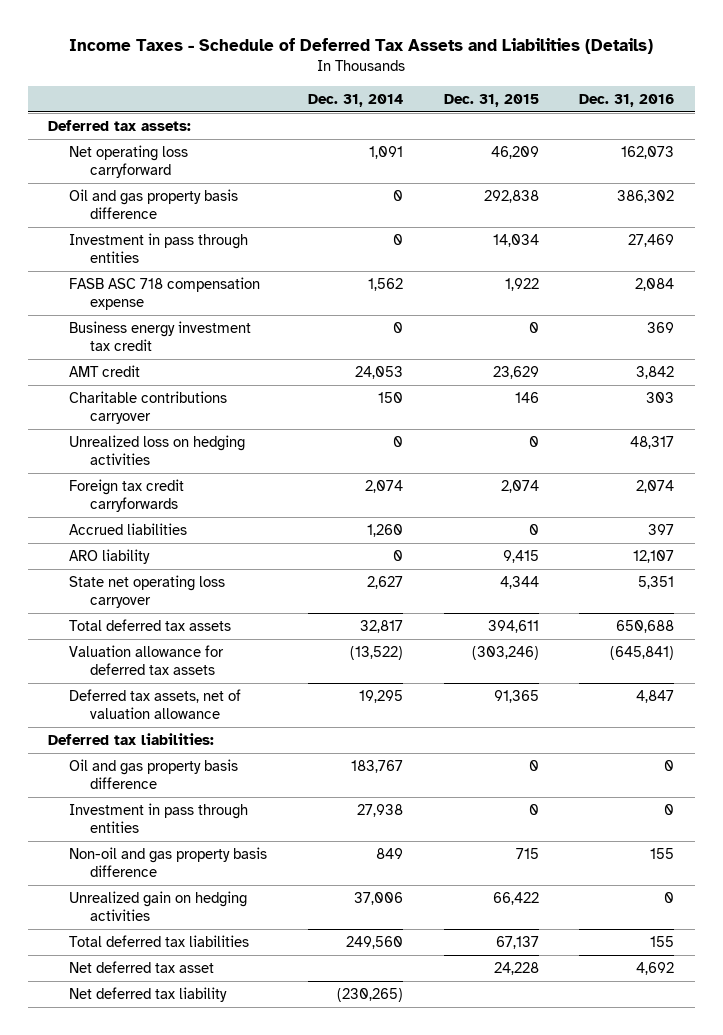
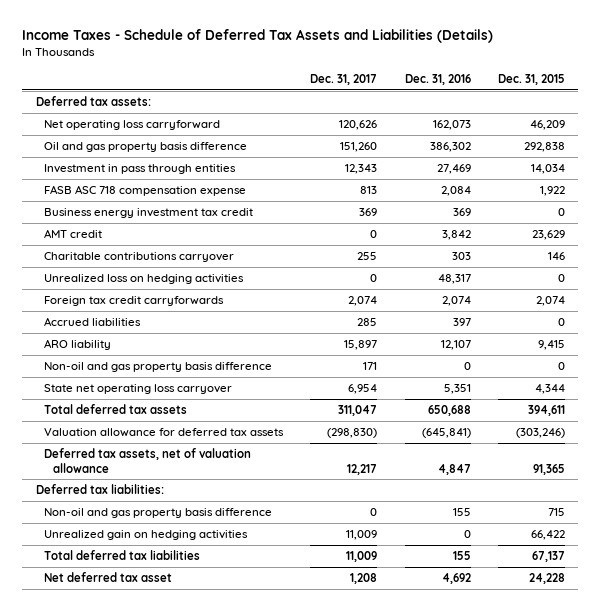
- | Dec. 31, 2014 | Dec. 31, 2015 | Dec. 31, 2016
+ | Dec. 31, 2017 | Dec. 31, 2016 | Dec. 31, 2015
+ Non-oil and gas property basis difference | 171 | 0 | 0
- Oil and gas property basis difference | 183,767 | 0 | 0
- Investment in pass through entities | 27,938 | 0 | 0
- Net deferred tax liability | (230,265) | |

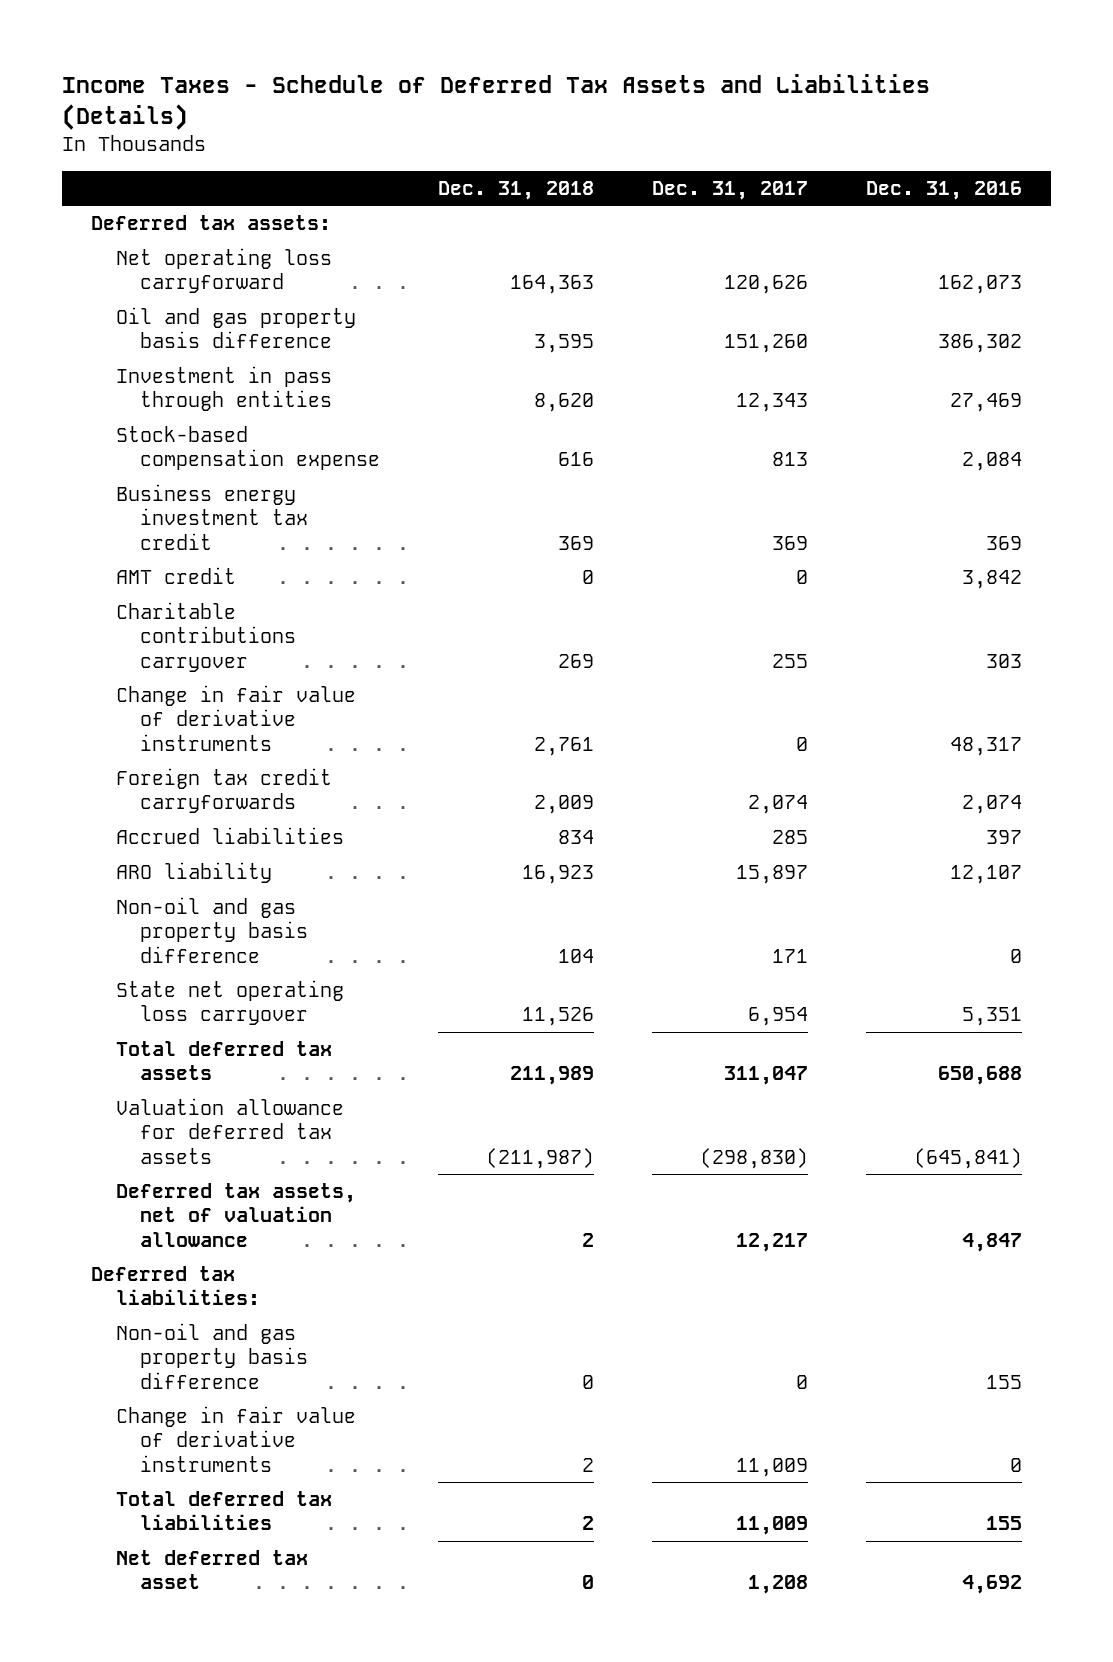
- | Dec. 31, 2017 | Dec. 31, 2016 | Dec. 31, 2015
+ | Dec. 31, 2018 | Dec. 31, 2017 | Dec. 31, 2016
- FASB ASC 718 compensation expense | 813 | 2,084 | 1,922
+ Stock-based compensation expense | 616 | 813 | 2,084
- Unrealized loss on hedging activities | 0 | 48,317 | 0
+ Change in fair value of derivative instruments | 2,761 | 0 | 48,317
- Unrealized gain on hedging activities | 11,009 | 0 | 66,422
+ Change in fair value of derivative instruments | 2 | 11,009 | 0

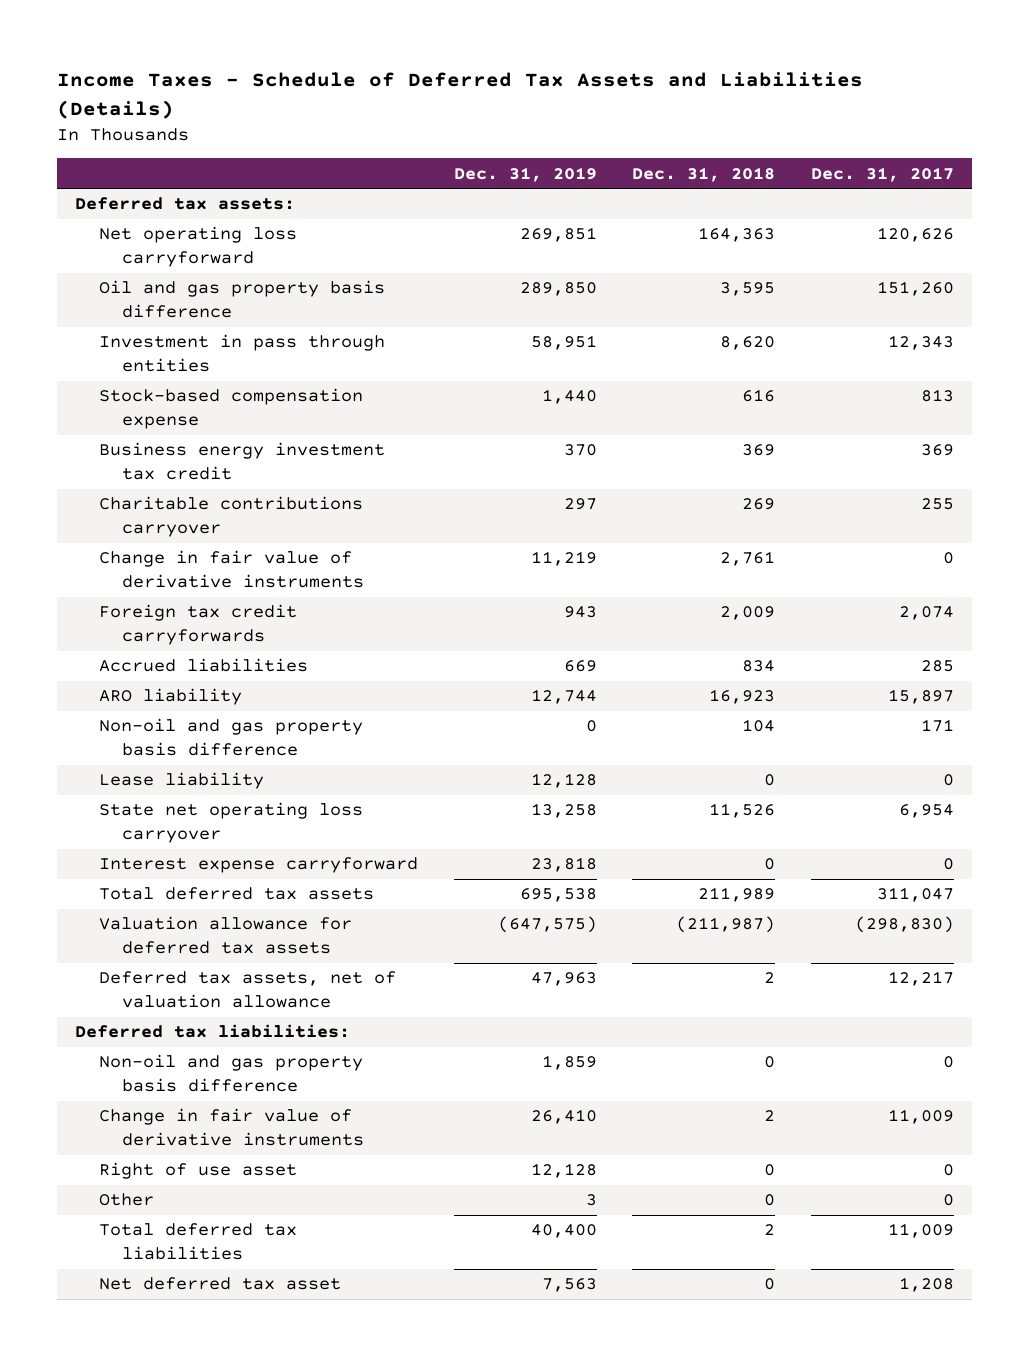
- | Dec. 31, 2018 | Dec. 31, 2017 | Dec. 31, 2016
+ | Dec. 31, 2019 | Dec. 31, 2018 | Dec. 31, 2017
- AMT credit | 0 | 0 | 3,842
+ Lease liability | 12,128 | 0 | 0
+ Interest expense carryforward | 23,818 | 0 | 0
+ Right of use asset | 12,128 | 0 | 0
+ Other | 3 | 0 | 0

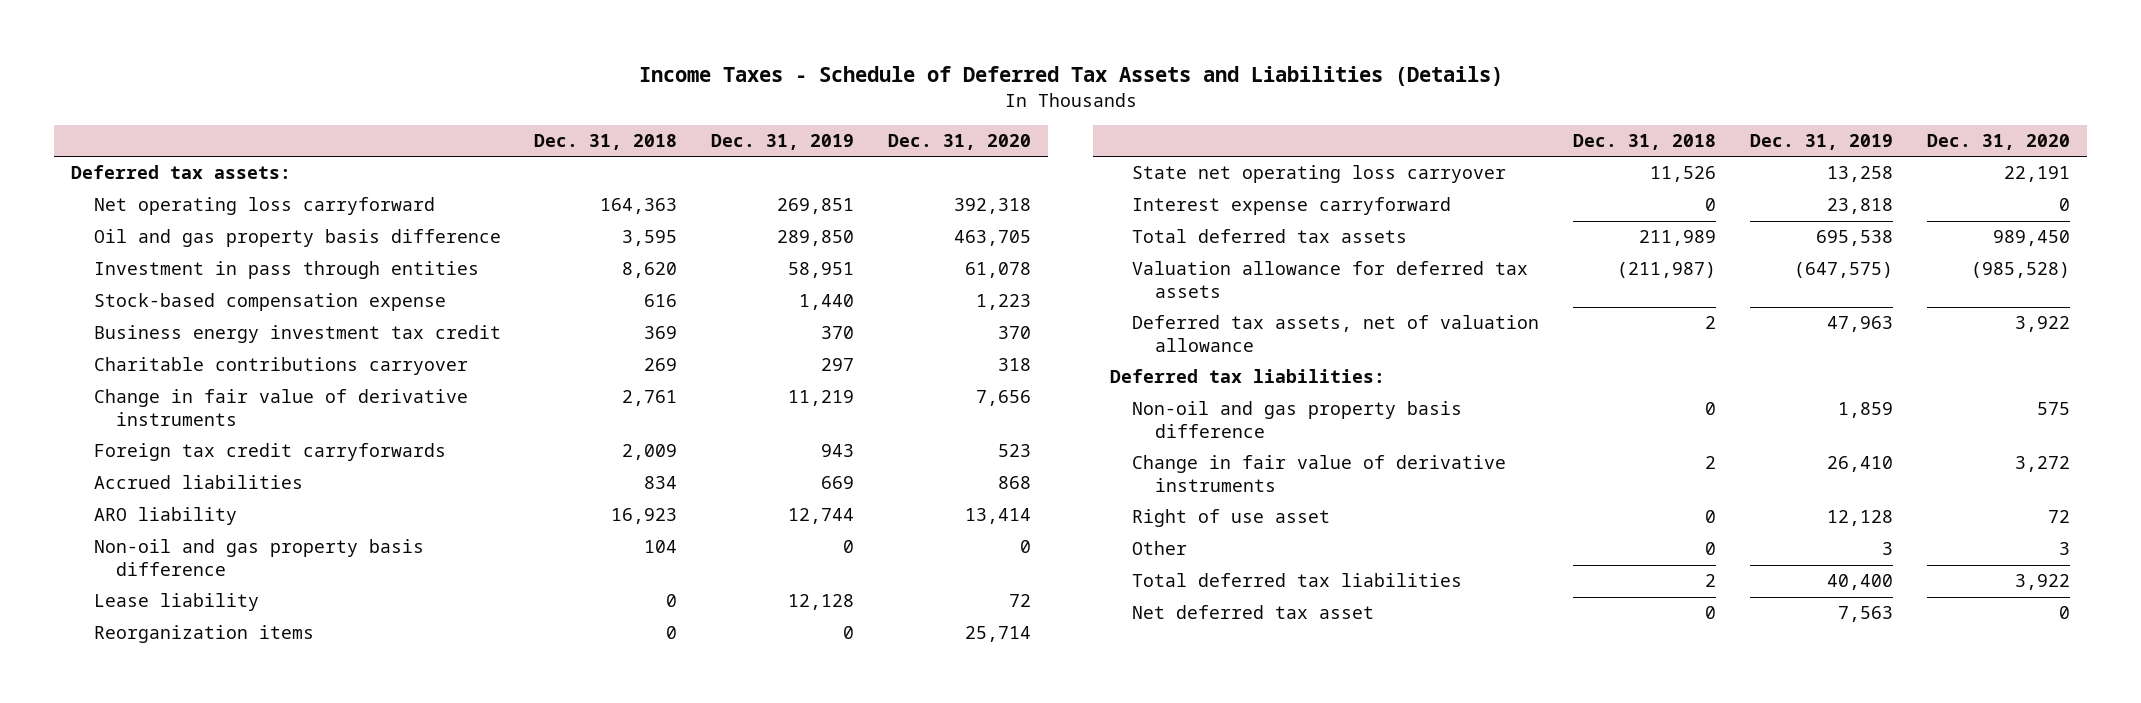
- | Dec. 31, 2019 | Dec. 31, 2018 | Dec. 31, 2017
+ | Dec. 31, 2018 | Dec. 31, 2019 | Dec. 31, 2020
+ Reorganization items | 0 | 0 | 25,714

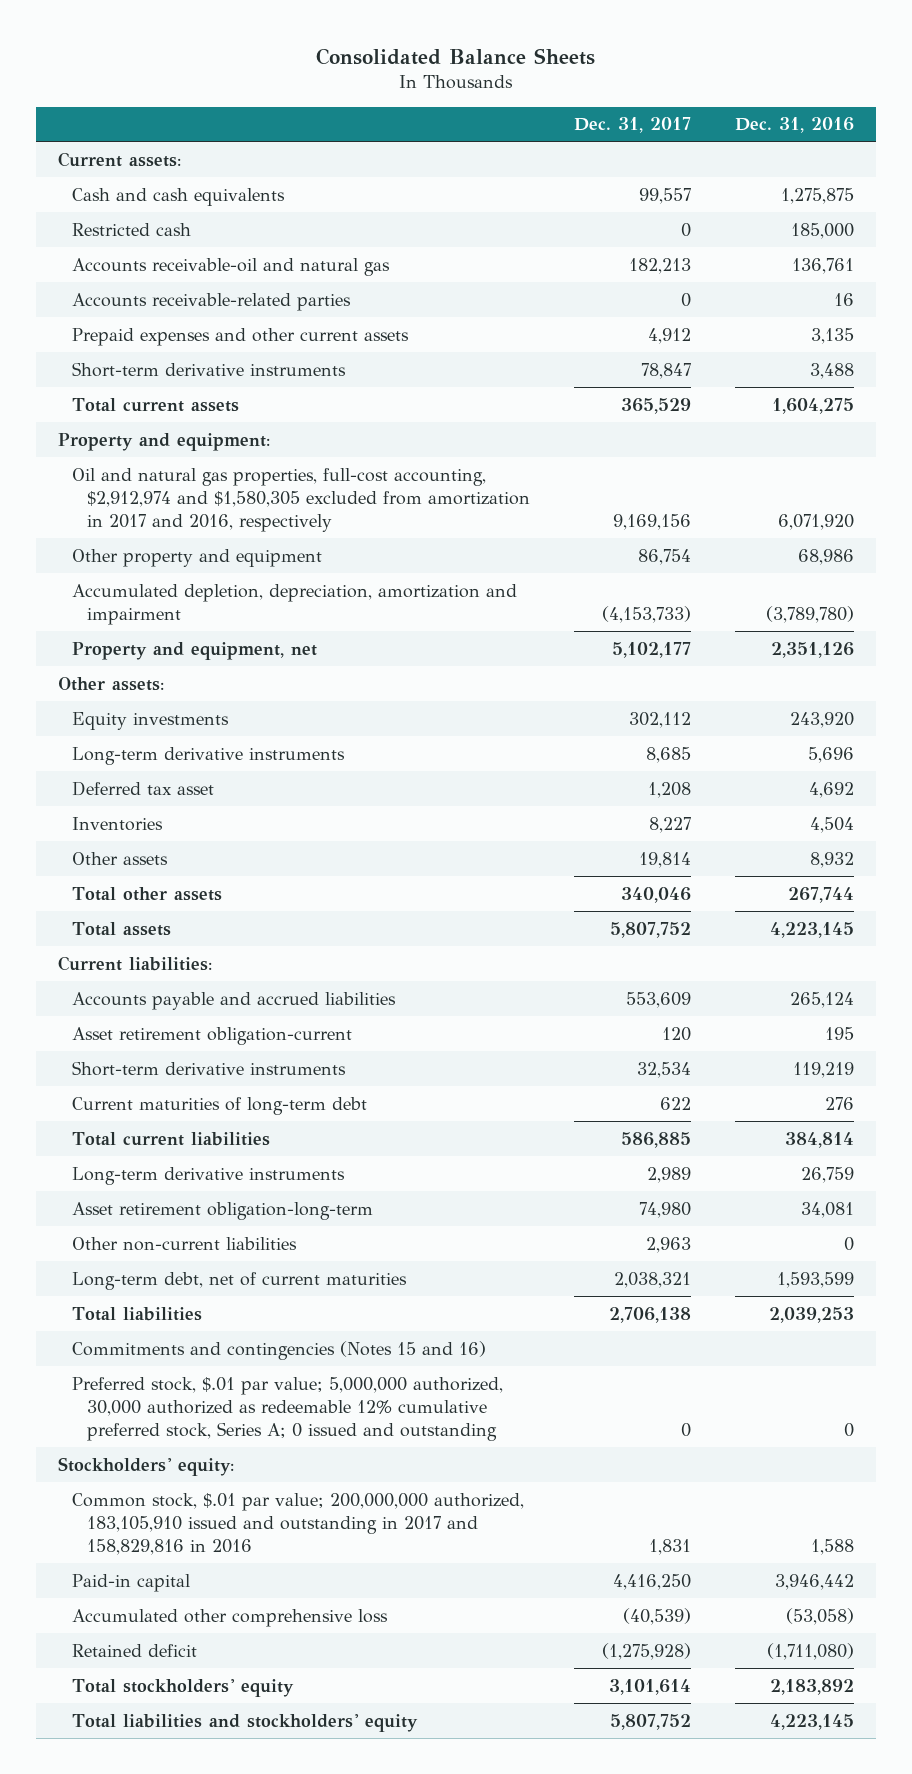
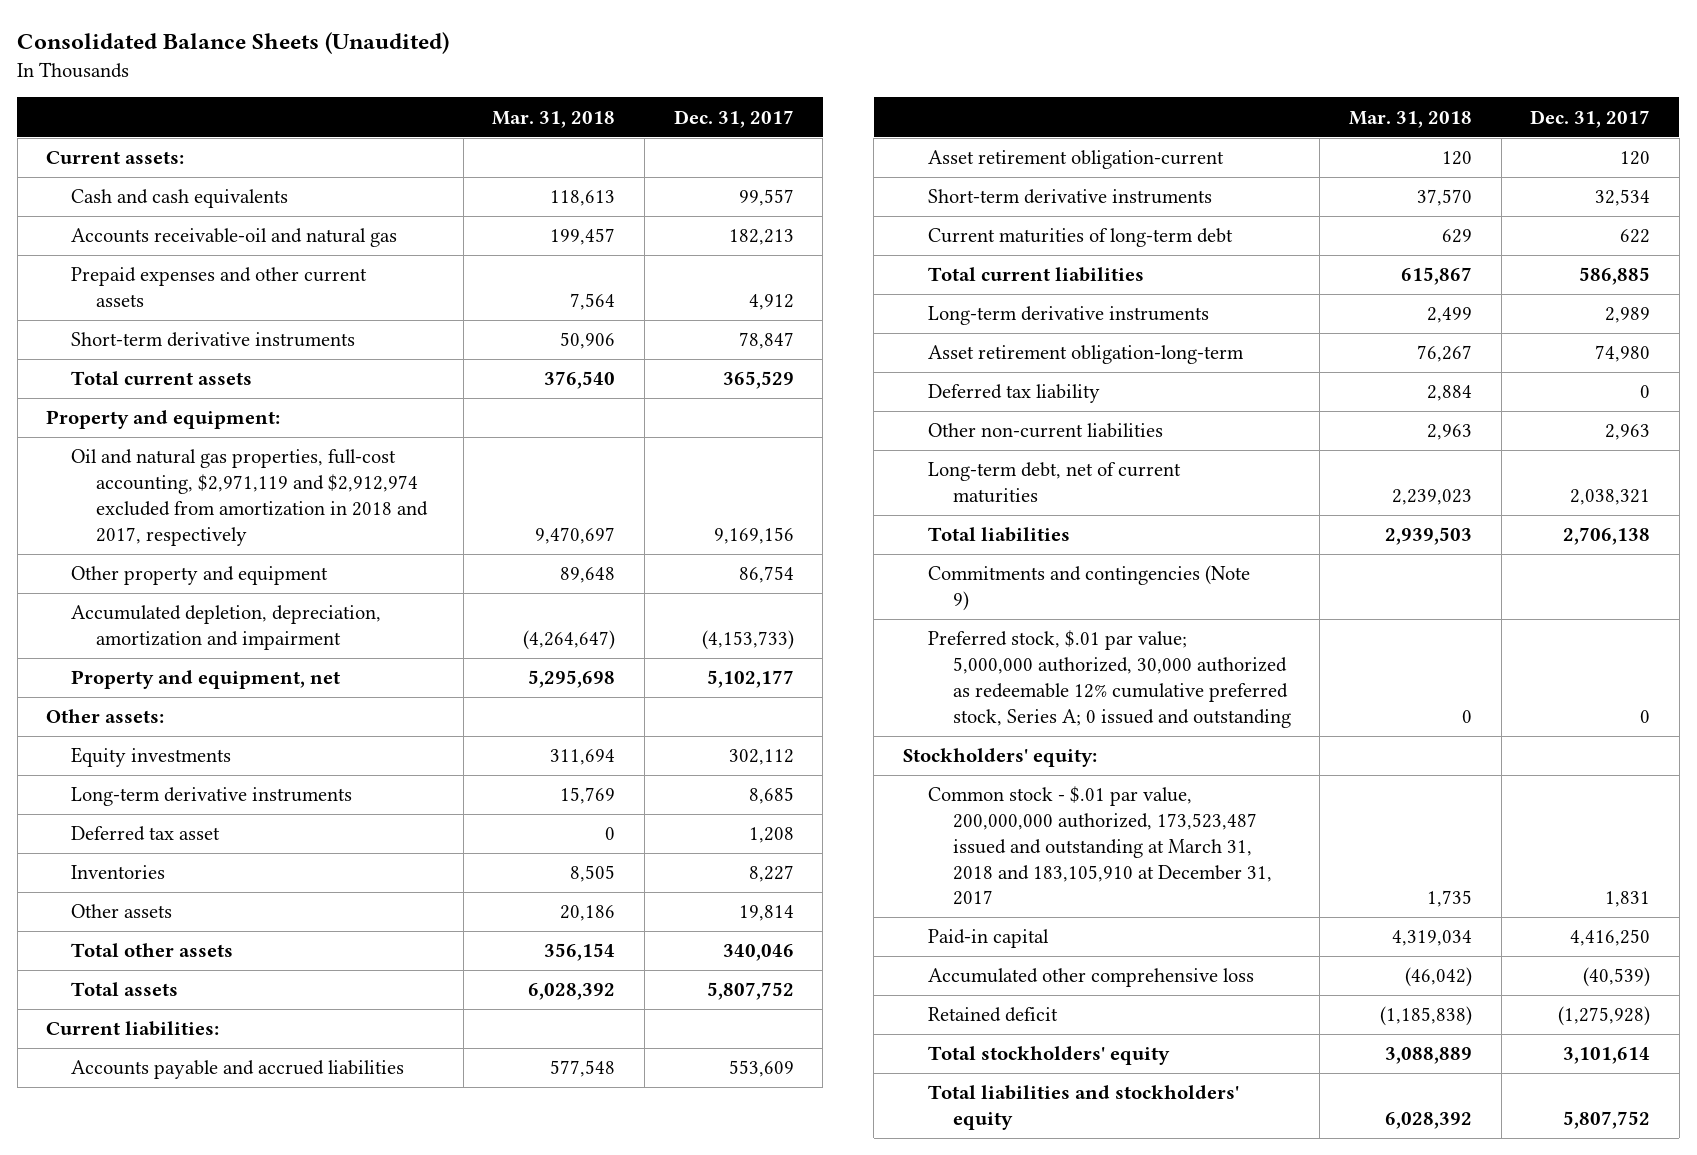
- Consolidated Balance Sheets
+ Consolidated Balance Sheets (Unaudited)
- | Dec. 31, 2017 | Dec. 31, 2016
+ | Mar. 31, 2018 | Dec. 31, 2017
- Restricted cash | 0 | 185,000
- Accounts receivable-related parties | 0 | 16
- Oil and natural gas properties, full-cost accounting, $2,912,974 and $1,580,305 excluded from amortization in 2017 and 2016, respectively | 9,169,156 | 6,071,920
+ Oil and natural gas properties, full-cost accounting, $2,971,119 and $2,912,974 excluded from amortization in 2018 and 2017, respectively | 9,470,697 | 9,169,156
+ Deferred tax liability | 2,884 | 0
- Commitments and contingencies (Notes 15 and 16)
+ Commitments and contingencies (Note 9)
- Common stock, $.01 par value; 200,000,000 authorized, 183,105,910 issued and outstanding in 2017 and 158,829,816 in 2016 | 1,831 | 1,588
+ Common stock - $.01 par value, 200,000,000 authorized, 173,523,487 issued and outstanding at March 31, 2018 and 183,105,910 at December 31, 2017 | 1,735 | 1,831

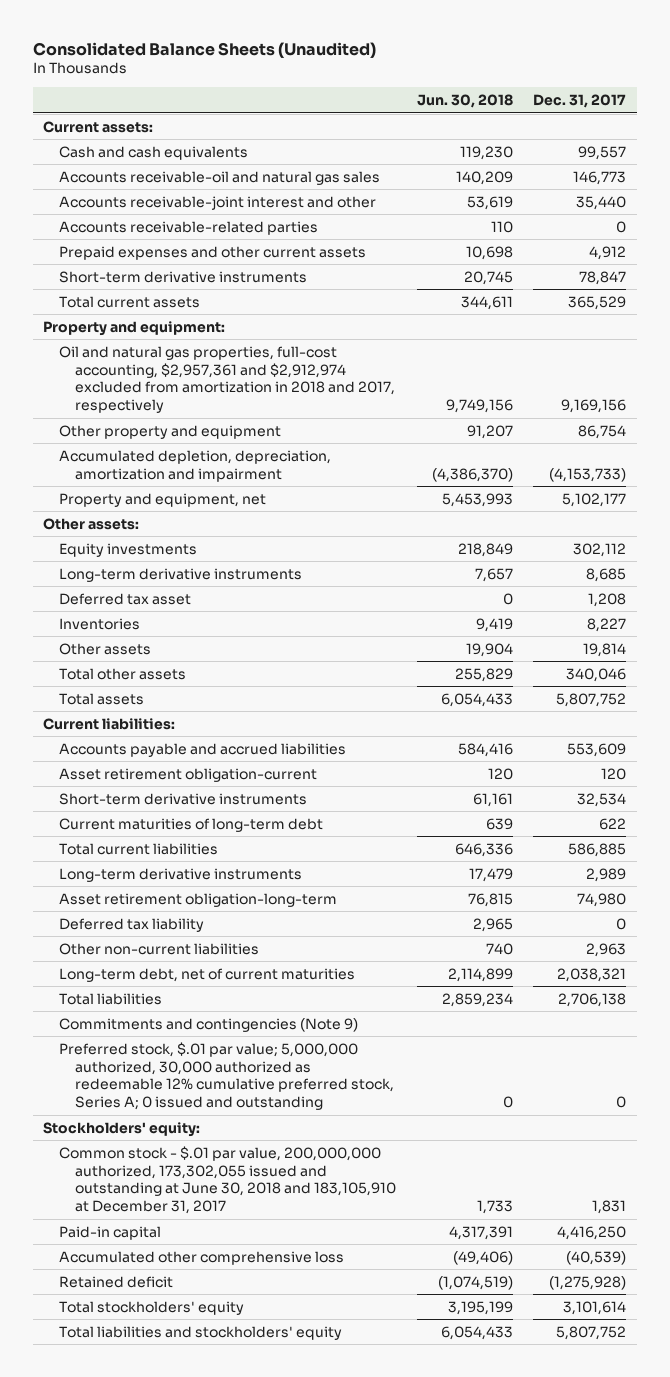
- | Mar. 31, 2018 | Dec. 31, 2017
+ | Jun. 30, 2018 | Dec. 31, 2017
- Accounts receivable-oil and natural gas | 199,457 | 182,213
+ Accounts receivable-oil and natural gas sales | 140,209 | 146,773
+ Accounts receivable-joint interest and other | 53,619 | 35,440
+ Accounts receivable-related parties | 110 | 0
- Oil and natural gas properties, full-cost accounting, $2,971,119 and $2,912,974 excluded from amortization in 2018 and 2017, respectively | 9,470,697 | 9,169,156
+ Oil and natural gas properties, full-cost accounting, $2,957,361 and $2,912,974 excluded from amortization in 2018 and 2017, respectively | 9,749,156 | 9,169,156
- Common stock - $.01 par value, 200,000,000 authorized, 173,523,487 issued and outstanding at March 31, 2018 and 183,105,910 at December 31, 2017 | 1,735 | 1,831
+ Common stock - $.01 par value, 200,000,000 authorized, 173,302,055 issued and outstanding at June 30, 2018 and 183,105,910 at December 31, 2017 | 1,733 | 1,831

